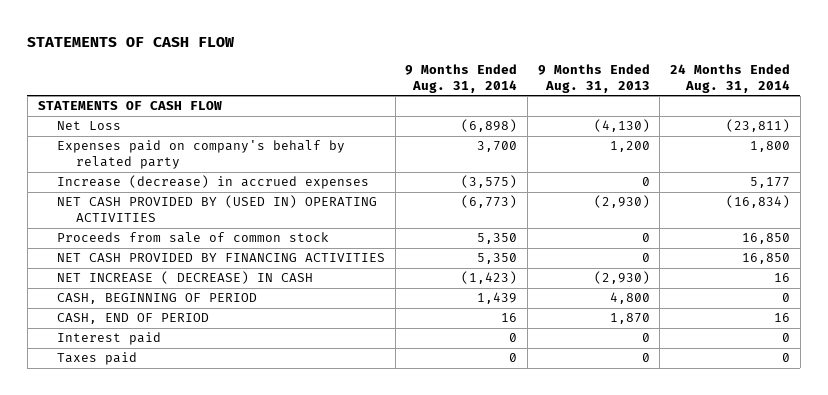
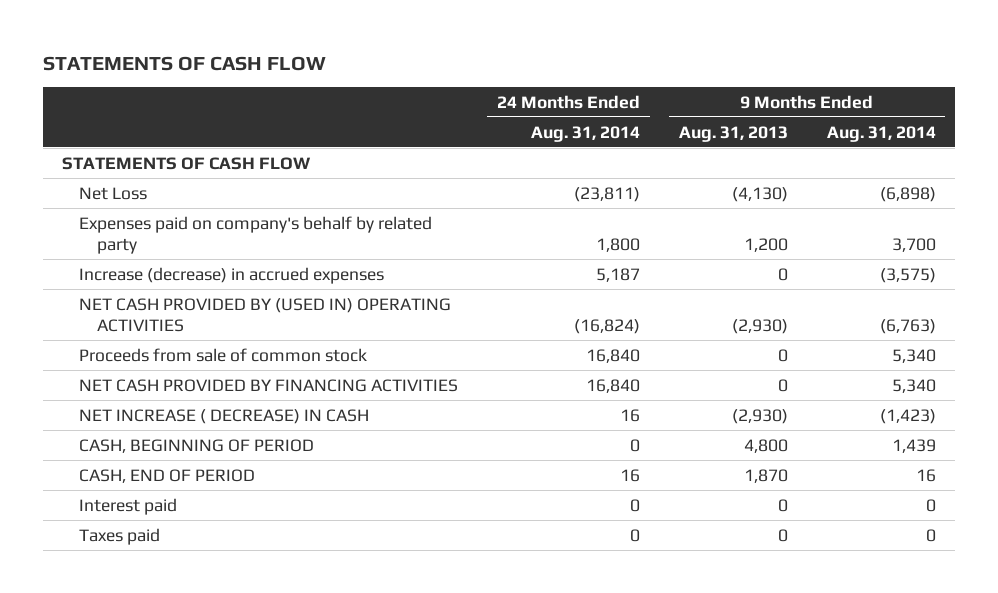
- | 9 Months Ended Aug. 31, 2014 | 9 Months Ended Aug. 31, 2013 | 24 Months Ended Aug. 31, 2014
+ | 24 Months Ended Aug. 31, 2014 | 9 Months Ended Aug. 31, 2013 | 9 Months Ended Aug. 31, 2014
- Increase (decrease) in accrued expenses | (3,575) | 0 | 5,177
- NET CASH PROVIDED BY (USED IN) OPERATING ACTIVITIES | (6,773) | (2,930) | (16,834)
- Proceeds from sale of common stock | 5,350 | 0 | 16,850
- NET CASH PROVIDED BY FINANCING ACTIVITIES | 5,350 | 0 | 16,850
+ Increase (decrease) in accrued expenses | 5,187 | 0 | (3,575)
+ NET CASH PROVIDED BY (USED IN) OPERATING ACTIVITIES | (16,824) | (2,930) | (6,763)
+ Proceeds from sale of common stock | 16,840 | 0 | 5,340
+ NET CASH PROVIDED BY FINANCING ACTIVITIES | 16,840 | 0 | 5,340

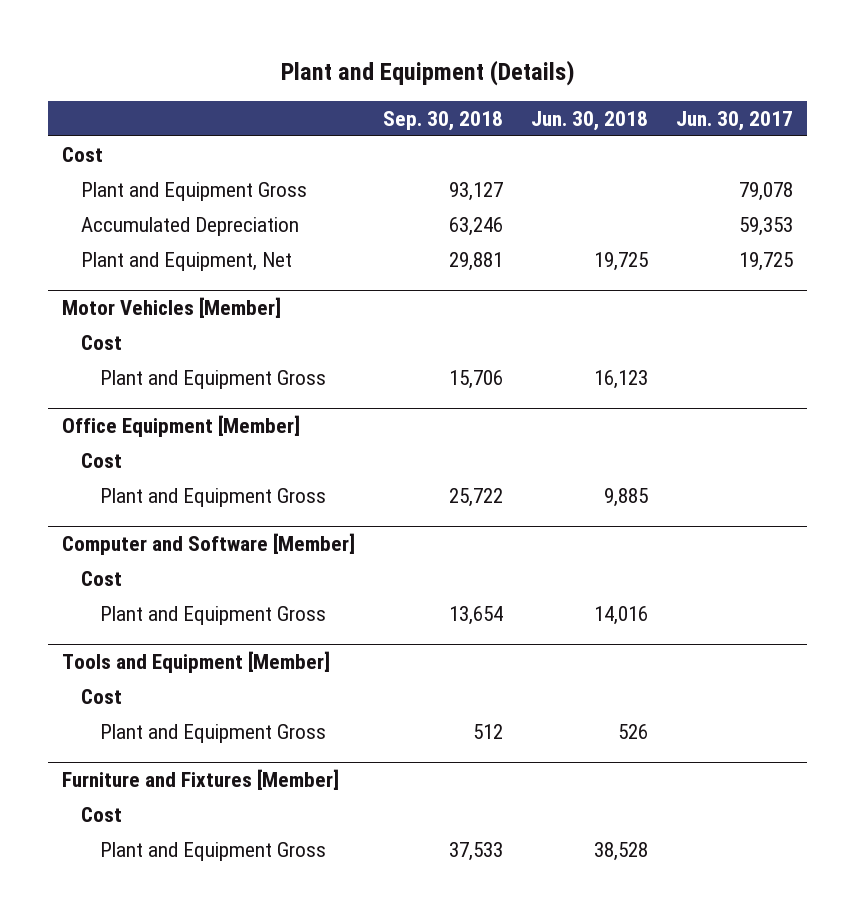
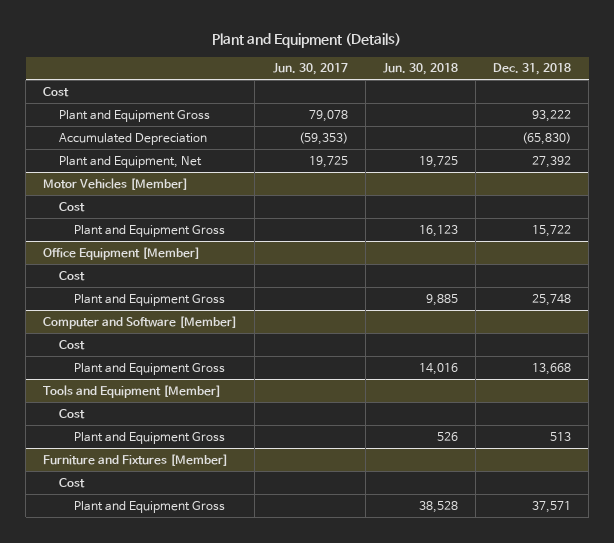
- | Sep. 30, 2018 | Jun. 30, 2018 | Jun. 30, 2017
+ | Jun. 30, 2017 | Jun. 30, 2018 | Dec. 31, 2018
- Accumulated Depreciation | 63,246 | | 59,353
+ Accumulated Depreciation | (59,353) | | (65,830)

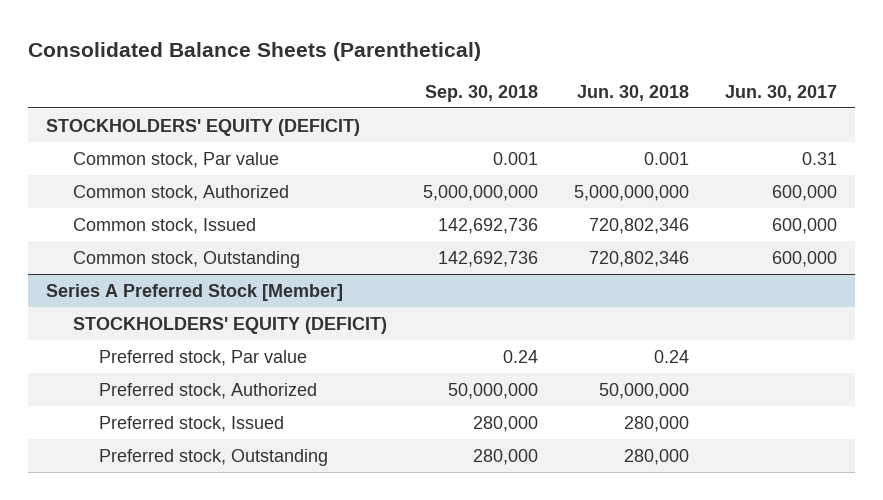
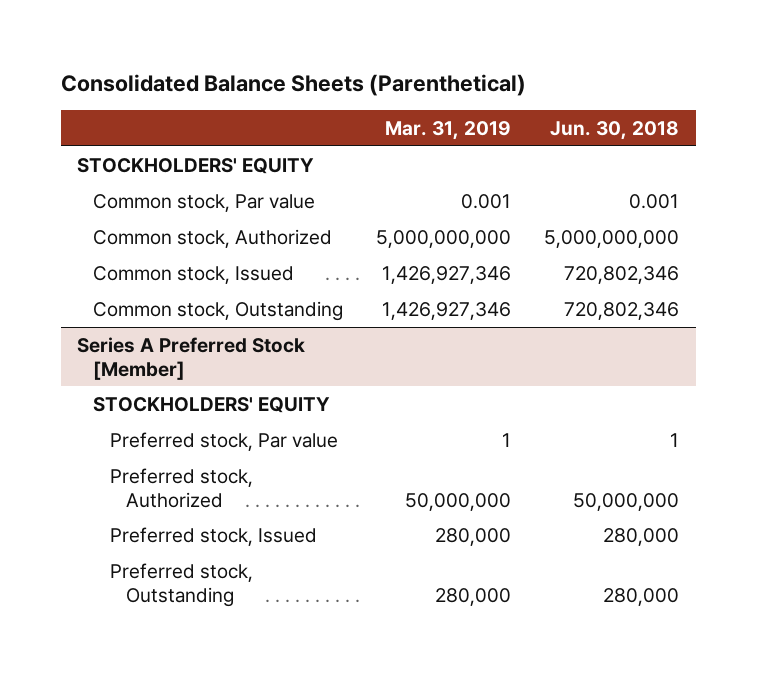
- | Sep. 30, 2018 | Jun. 30, 2018 | Jun. 30, 2017
+ | Mar. 31, 2019 | Jun. 30, 2018
- STOCKHOLDERS' EQUITY (DEFICIT)
+ STOCKHOLDERS' EQUITY
@ Series A Preferred Stock [Member]
- STOCKHOLDERS' EQUITY (DEFICIT)
- Preferred stock, Par value | 0.24 | 0.24 |
+ STOCKHOLDERS' EQUITY
+ Preferred stock, Par value | 1 | 1

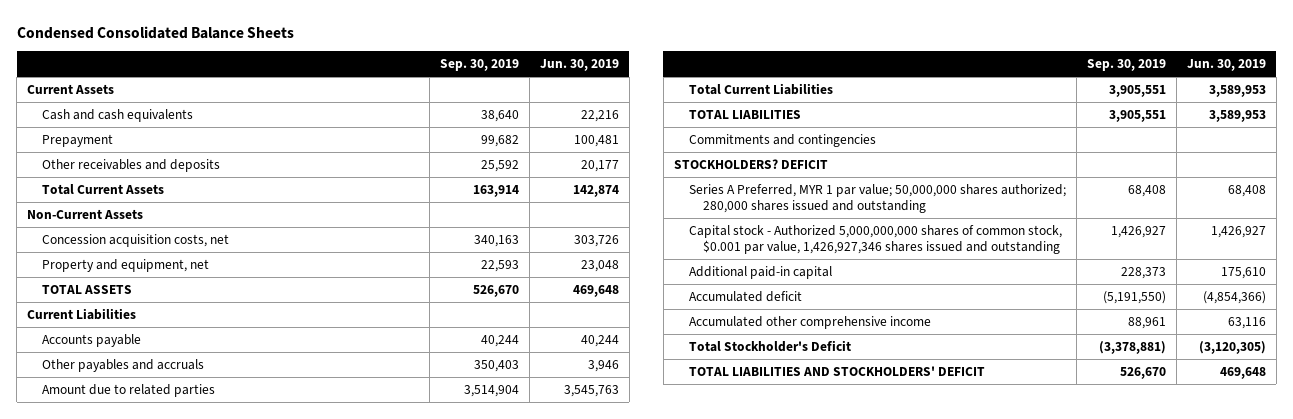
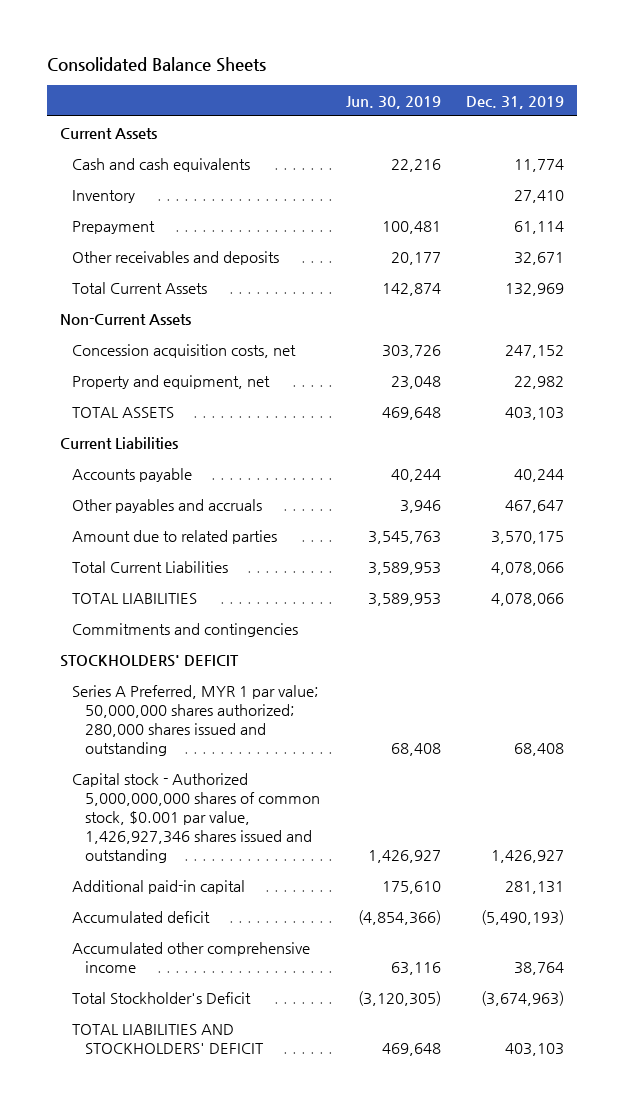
- Condensed Consolidated Balance Sheets
+ Consolidated Balance Sheets
- | Sep. 30, 2019 | Jun. 30, 2019
+ | Jun. 30, 2019 | Dec. 31, 2019
+ Inventory | | 27,410
- STOCKHOLDERS? DEFICIT
+ STOCKHOLDERS' DEFICIT

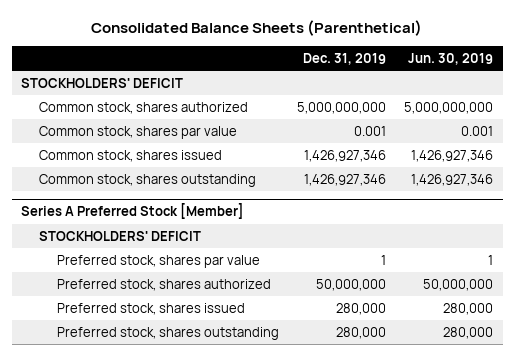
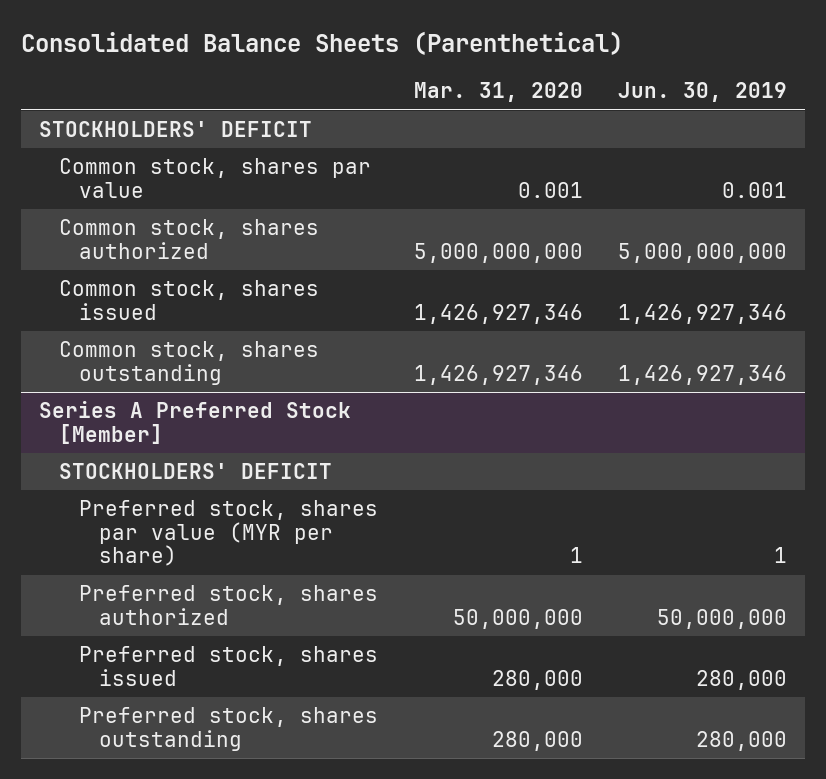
- | Dec. 31, 2019 | Jun. 30, 2019
+ | Mar. 31, 2020 | Jun. 30, 2019
moved down: Common stock, shares authorized | 5,000,000,000 | 5,000,000,000
@ Series A Preferred Stock [Member]
- Preferred stock, shares par value | 1 | 1
+ Preferred stock, shares par value (MYR per share) | 1 | 1

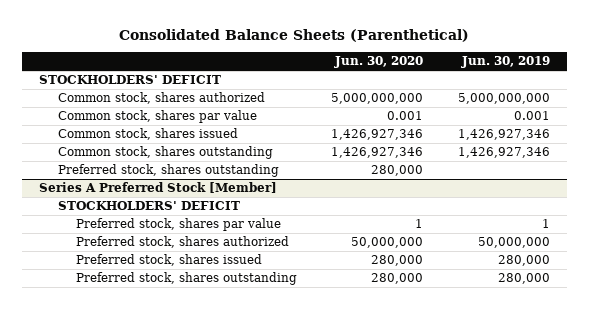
- | Mar. 31, 2020 | Jun. 30, 2019
+ | Jun. 30, 2020 | Jun. 30, 2019
moved down: Common stock, shares par value | 0.001 | 0.001
+ Preferred stock, shares outstanding | 280,000 |
@ Series A Preferred Stock [Member]
- Preferred stock, shares par value (MYR per share) | 1 | 1
+ Preferred stock, shares par value | 1 | 1

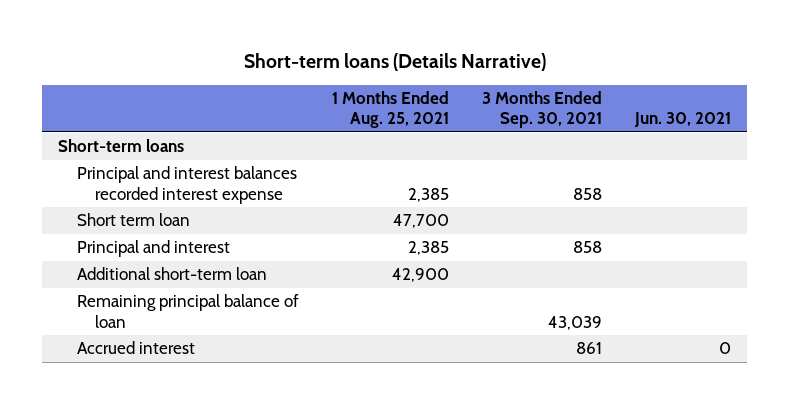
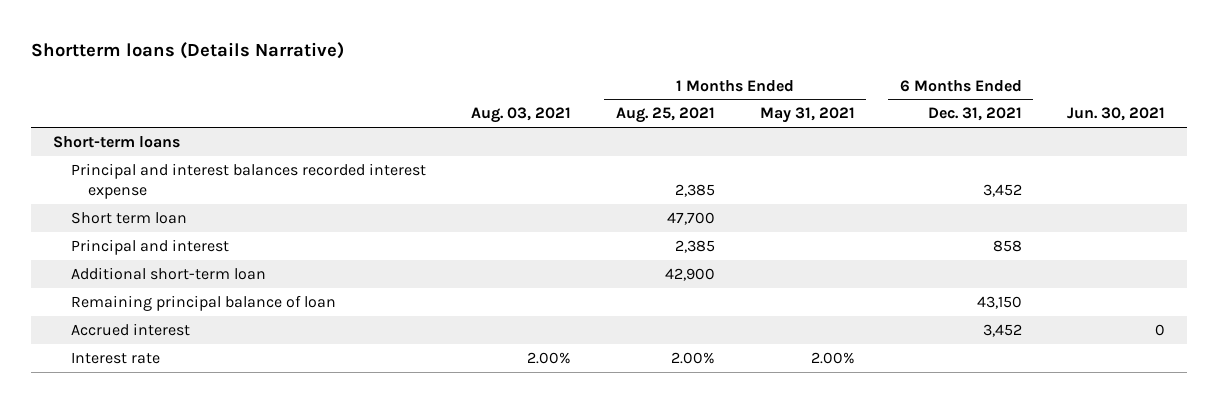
- Short-term loans (Details Narrative)
+ Shortterm loans (Details Narrative)
- | 1 Months Ended Aug. 25, 2021 | 3 Months Ended Sep. 30, 2021 | Jun. 30, 2021
+ | Aug. 03, 2021 | 1 Months Ended Aug. 25, 2021 | 1 Months Ended May 31, 2021 | 6 Months Ended Dec. 31, 2021 | Jun. 30, 2021
+ Interest rate | 2.00% | 2.00% | 2.00% | |

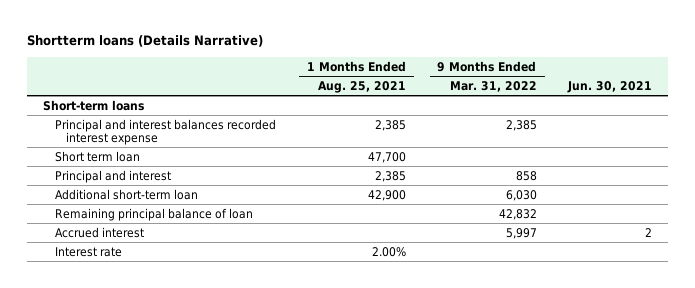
- | Aug. 03, 2021 | 1 Months Ended Aug. 25, 2021 | 1 Months Ended May 31, 2021 | 6 Months Ended Dec. 31, 2021 | Jun. 30, 2021
+ | 1 Months Ended Aug. 25, 2021 | 9 Months Ended Mar. 31, 2022 | Jun. 30, 2021
- Accrued interest | | | | 3,452 | 0
+ Accrued interest | | 5,997 | 2

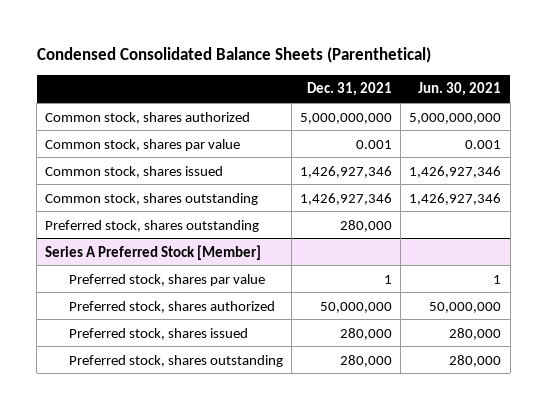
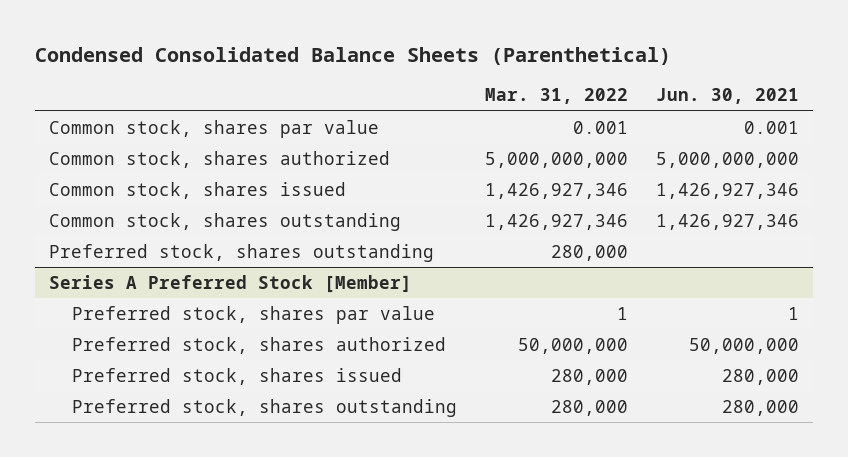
- | Dec. 31, 2021 | Jun. 30, 2021
+ | Mar. 31, 2022 | Jun. 30, 2021
moved down: Common stock, shares authorized | 5,000,000,000 | 5,000,000,000

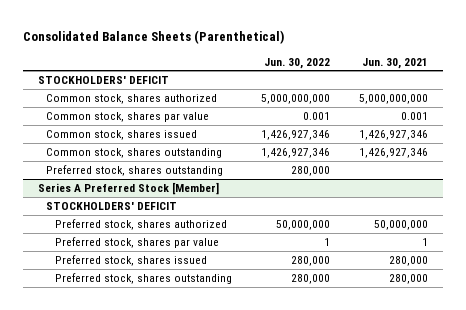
- Condensed Consolidated Balance Sheets (Parenthetical)
+ Consolidated Balance Sheets (Parenthetical)
- | Mar. 31, 2022 | Jun. 30, 2021
+ | Jun. 30, 2022 | Jun. 30, 2021
+ STOCKHOLDERS' DEFICIT
moved down: Common stock, shares par value | 0.001 | 0.001
@ Series A Preferred Stock [Member]
+ STOCKHOLDERS' DEFICIT
moved down: Preferred stock, shares par value | 1 | 1

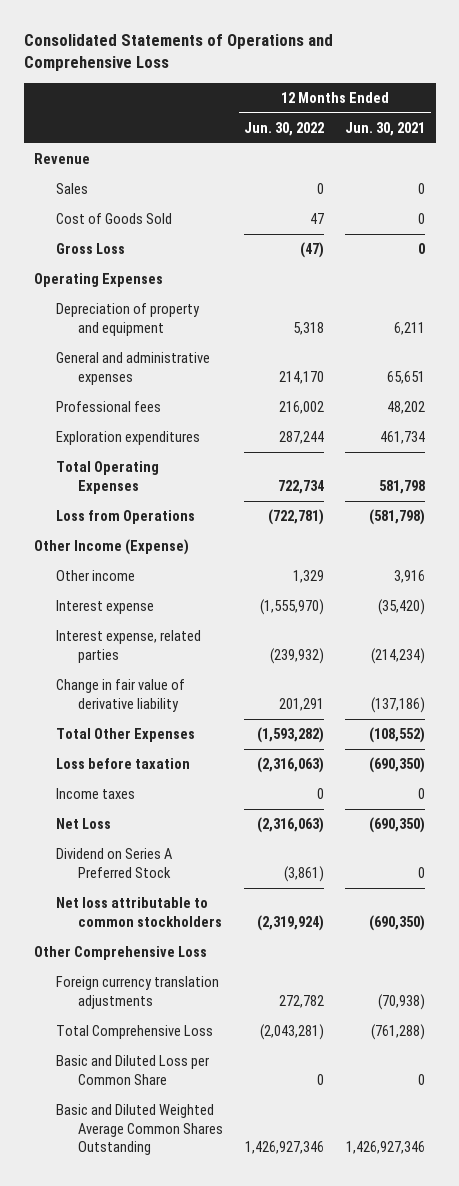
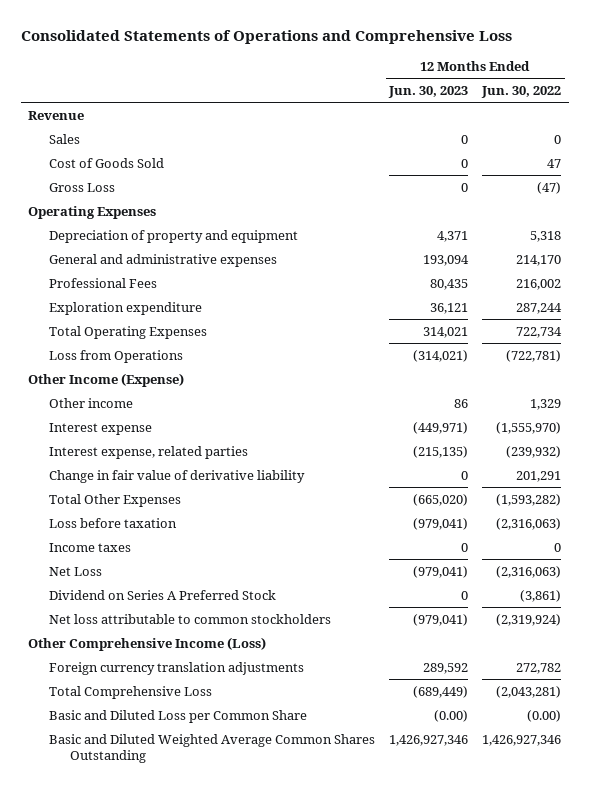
- | 12 Months Ended Jun. 30, 2022 | 12 Months Ended Jun. 30, 2021
+ | 12 Months Ended Jun. 30, 2023 | 12 Months Ended Jun. 30, 2022
- Professional fees | 216,002 | 48,202
- Exploration expenditures | 287,244 | 461,734
+ Professional Fees | 80,435 | 216,002
+ Exploration expenditure | 36,121 | 287,244
- Other Comprehensive Loss
+ Other Comprehensive Income (Loss)
- Basic and Diluted Loss per Common Share | 0 | 0
+ Basic and Diluted Loss per Common Share | (0.00) | (0.00)

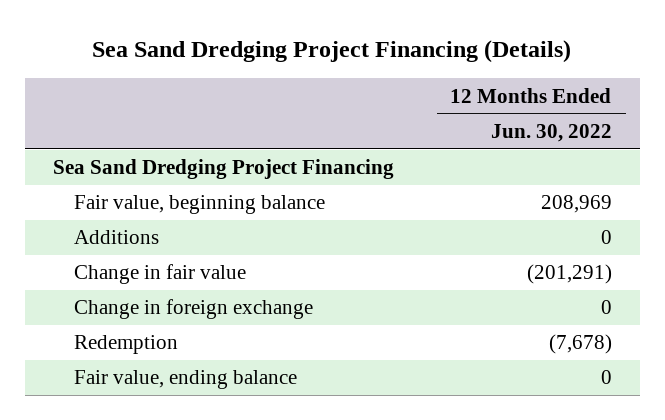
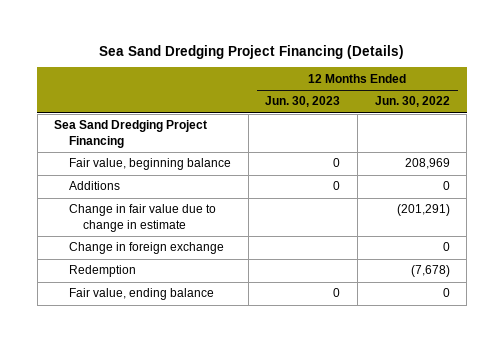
- | 12 Months Ended Jun. 30, 2022
+ | 12 Months Ended Jun. 30, 2023 | 12 Months Ended Jun. 30, 2022
- Change in fair value | (201,291)
+ Change in fair value due to change in estimate | | (201,291)

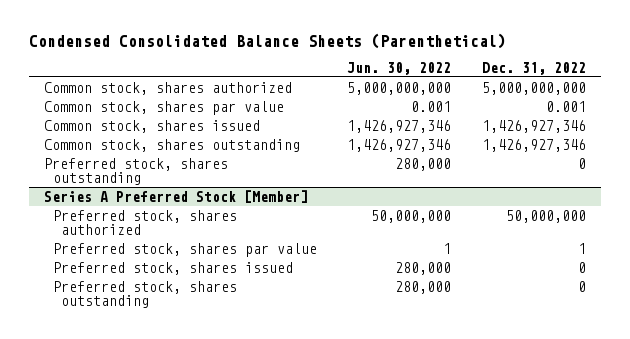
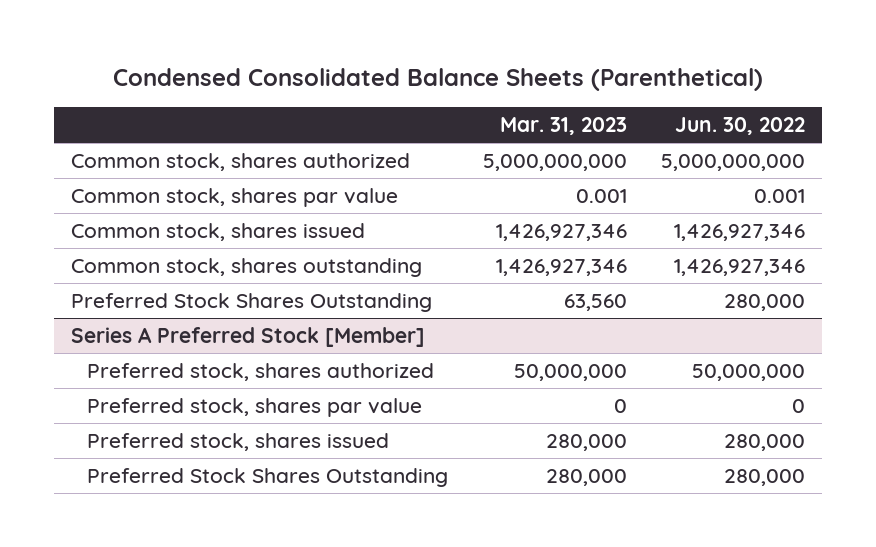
- | Jun. 30, 2022 | Dec. 31, 2022
+ | Mar. 31, 2023 | Jun. 30, 2022
- Preferred stock, shares outstanding | 280,000 | 0
+ Preferred Stock Shares Outstanding | 63,560 | 280,000
@ Series A Preferred Stock [Member]
- Preferred stock, shares par value | 1 | 1
+ Preferred stock, shares par value | 0 | 0
- Preferred stock, shares outstanding | 280,000 | 0
+ Preferred Stock Shares Outstanding | 280,000 | 280,000

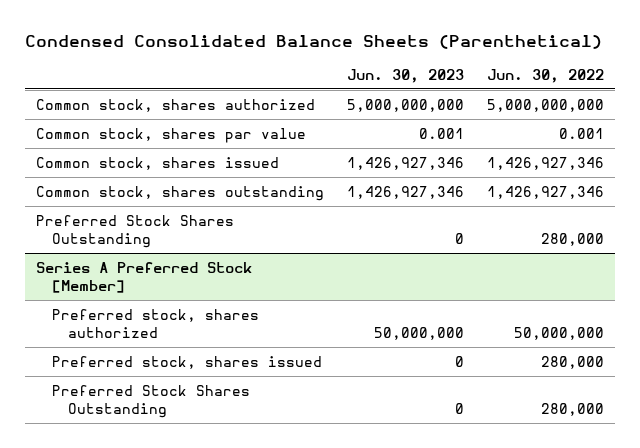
- | Mar. 31, 2023 | Jun. 30, 2022
+ | Jun. 30, 2023 | Jun. 30, 2022
@ Series A Preferred Stock [Member]
- Preferred stock, shares par value | 0 | 0

